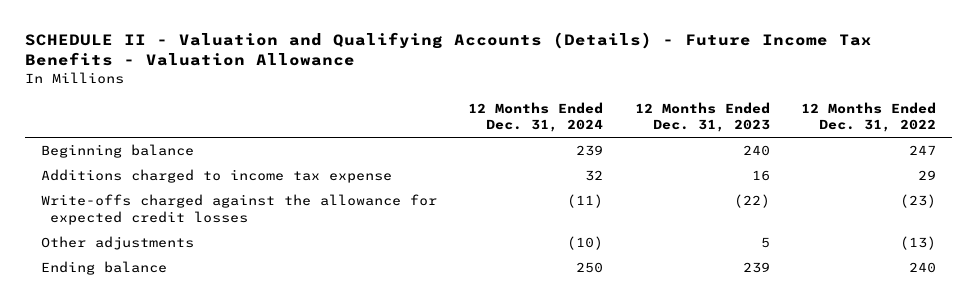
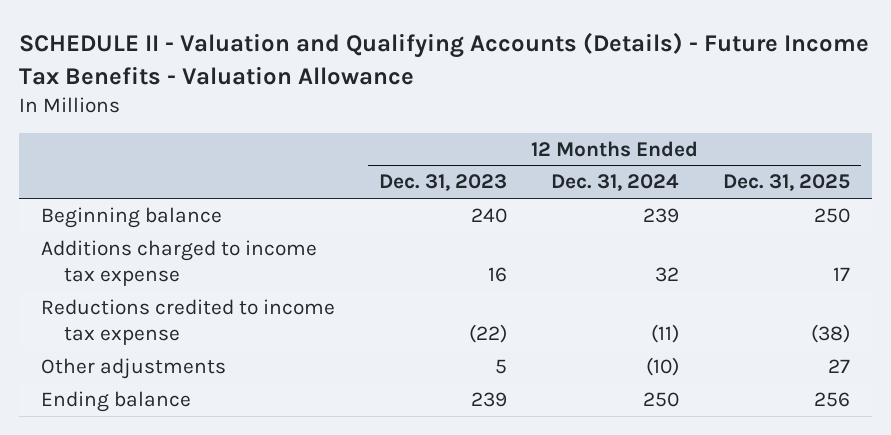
- | 12 Months Ended Dec. 31, 2024 | 12 Months Ended Dec. 31, 2023 | 12 Months Ended Dec. 31, 2022
+ | 12 Months Ended Dec. 31, 2023 | 12 Months Ended Dec. 31, 2024 | 12 Months Ended Dec. 31, 2025
- Write-offs charged against the allowance for expected credit losses | (11) | (22) | (23)
+ Reductions credited to income tax expense | (22) | (11) | (38)

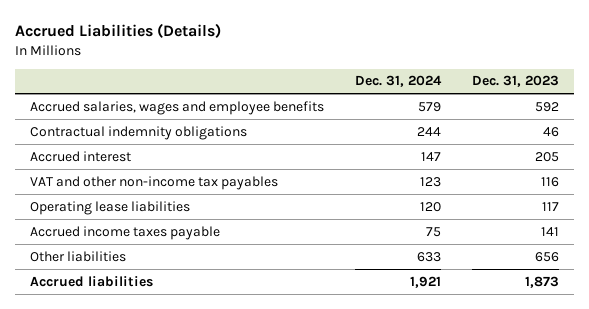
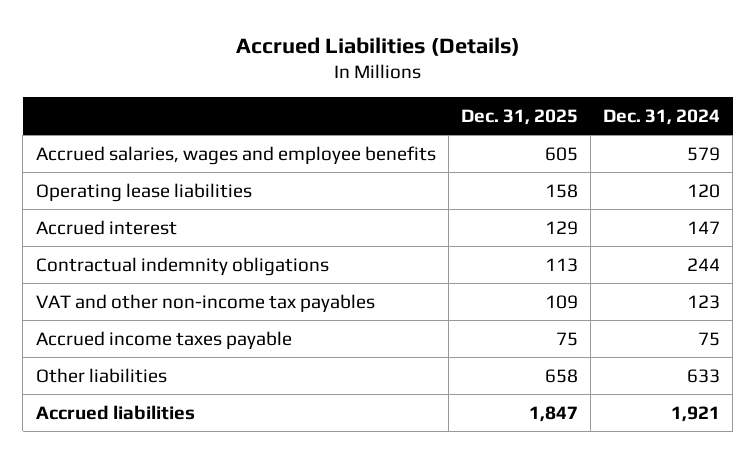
- | Dec. 31, 2024 | Dec. 31, 2023
+ | Dec. 31, 2025 | Dec. 31, 2024
moved up: Operating lease liabilities | 158 | 120
moved down: Contractual indemnity obligations | 113 | 244

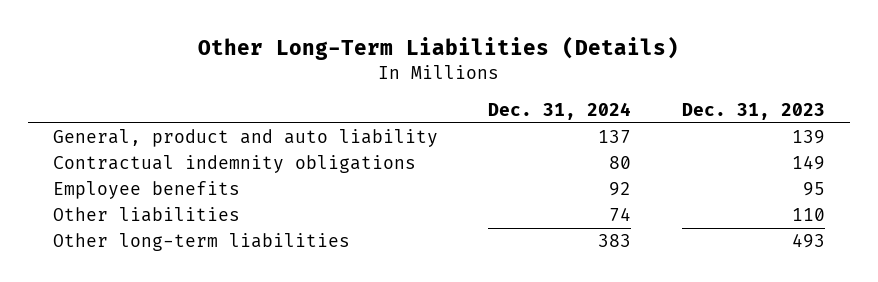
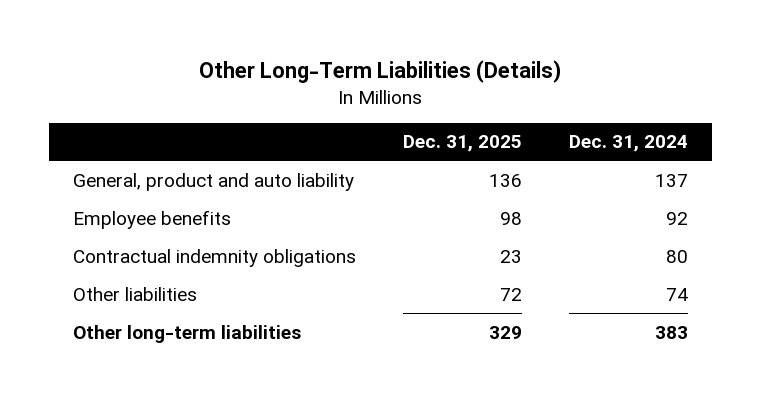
- | Dec. 31, 2024 | Dec. 31, 2023
+ | Dec. 31, 2025 | Dec. 31, 2024
moved down: Contractual indemnity obligations | 23 | 80

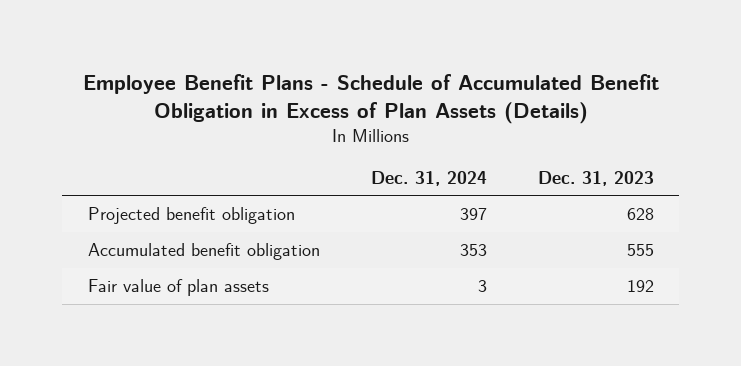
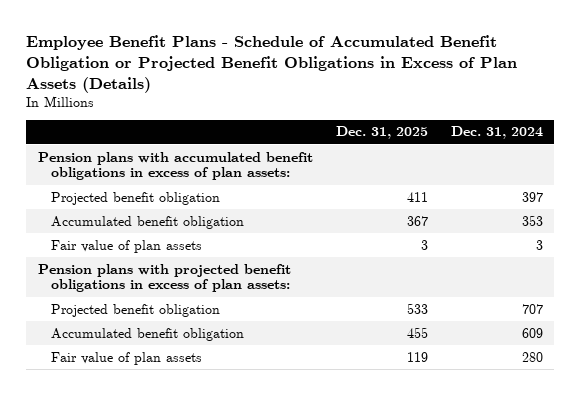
- Employee Benefit Plans - Schedule of Accumulated Benefit Obligation in Excess of Plan Assets (Details)
+ Employee Benefit Plans - Schedule of Accumulated Benefit Obligation or Projected Benefit Obligations in Excess of Plan Assets (Details)
- | Dec. 31, 2024 | Dec. 31, 2023
+ | Dec. 31, 2025 | Dec. 31, 2024
+ Pension plans with accumulated benefit obligations in excess of plan assets:
+ Pension plans with projected benefit obligations in excess of plan assets:
+ Projected benefit obligation | 533 | 707
+ Accumulated benefit obligation | 455 | 609
+ Fair value of plan assets | 119 | 280

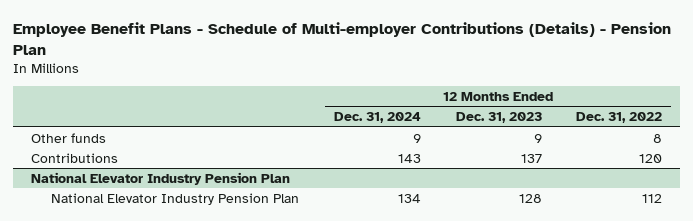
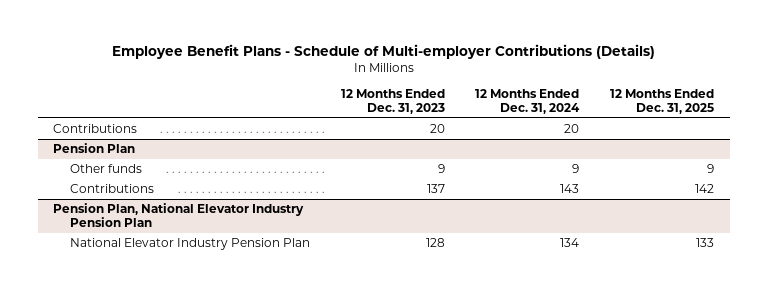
- Employee Benefit Plans - Schedule of Multi-employer Contributions (Details) - Pension Plan
+ Employee Benefit Plans - Schedule of Multi-employer Contributions (Details)
- | 12 Months Ended Dec. 31, 2024 | 12 Months Ended Dec. 31, 2023 | 12 Months Ended Dec. 31, 2022
+ | 12 Months Ended Dec. 31, 2023 | 12 Months Ended Dec. 31, 2024 | 12 Months Ended Dec. 31, 2025
+ Contributions | 20 | 20 |
+ Pension Plan
- National Elevator Industry Pension Plan
+ Pension Plan, National Elevator Industry Pension Plan

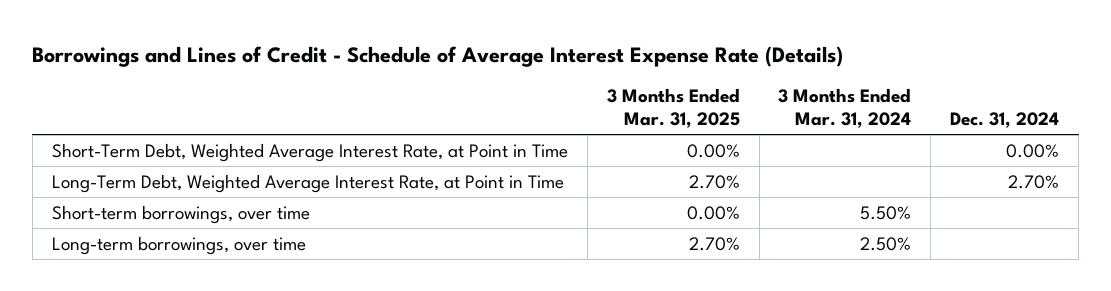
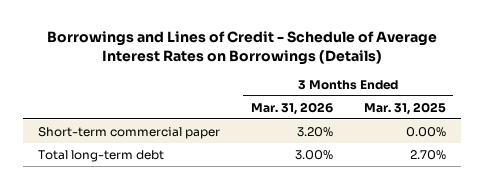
- Borrowings and Lines of Credit - Schedule of Average Interest Expense Rate (Details)
+ Borrowings and Lines of Credit - Schedule of Average Interest Rates on Borrowings (Details)
- | 3 Months Ended Mar. 31, 2025 | 3 Months Ended Mar. 31, 2024 | Dec. 31, 2024
+ | 3 Months Ended Mar. 31, 2026 | 3 Months Ended Mar. 31, 2025
- Short-Term Debt, Weighted Average Interest Rate, at Point in Time | 0.00% | | 0.00%
- Long-Term Debt, Weighted Average Interest Rate, at Point in Time | 2.70% | | 2.70%
- Short-term borrowings, over time | 0.00% | 5.50% |
- Long-term borrowings, over time | 2.70% | 2.50% |
+ Short-term commercial paper | 3.20% | 0.00%
+ Total long-term debt | 3.00% | 2.70%

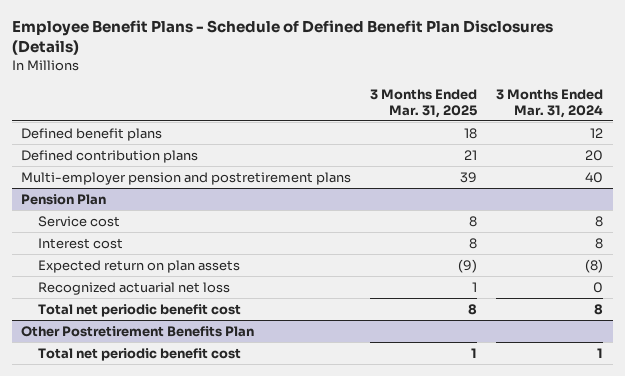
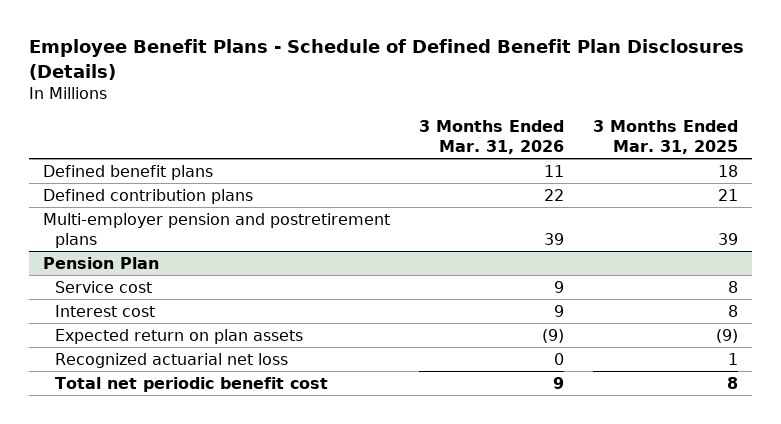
- | 3 Months Ended Mar. 31, 2025 | 3 Months Ended Mar. 31, 2024
+ | 3 Months Ended Mar. 31, 2026 | 3 Months Ended Mar. 31, 2025
- Other Postretirement Benefits Plan
- Total net periodic benefit cost | 1 | 1

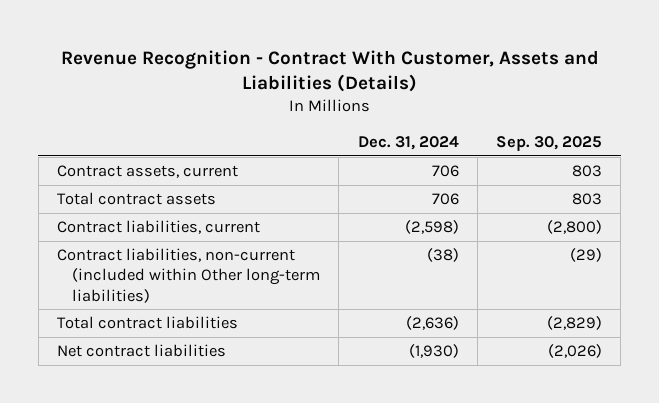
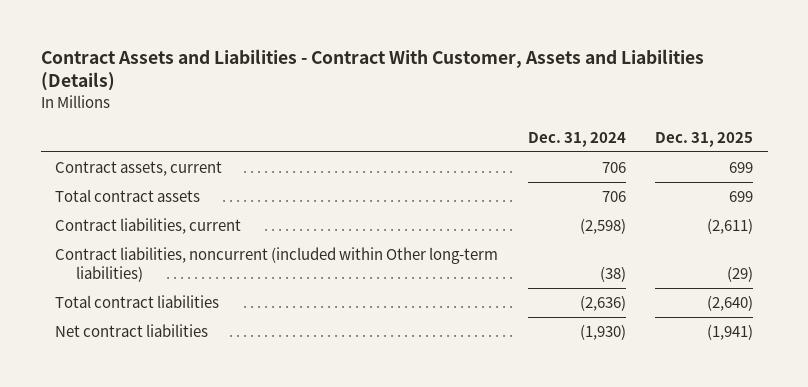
- Revenue Recognition - Contract With Customer, Assets and Liabilities (Details)
+ Contract Assets and Liabilities - Contract With Customer, Assets and Liabilities (Details)
- | Dec. 31, 2024 | Sep. 30, 2025
+ | Dec. 31, 2024 | Dec. 31, 2025
- Contract liabilities, non-current (included within Other long-term liabilities) | (38) | (29)
+ Contract liabilities, noncurrent (included within Other long-term liabilities) | (38) | (29)

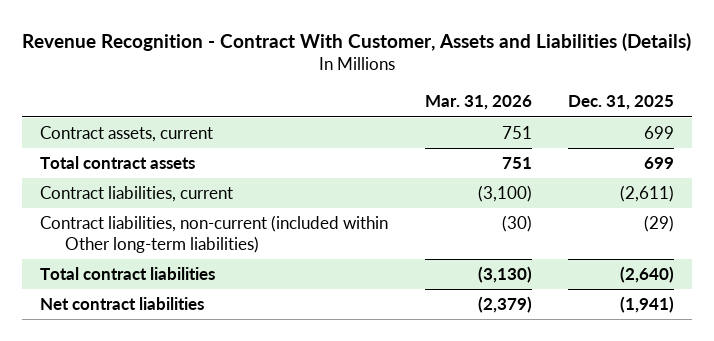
- Contract Assets and Liabilities - Contract With Customer, Assets and Liabilities (Details)
+ Revenue Recognition - Contract With Customer, Assets and Liabilities (Details)
- | Dec. 31, 2024 | Dec. 31, 2025
+ | Mar. 31, 2026 | Dec. 31, 2025
- Contract liabilities, noncurrent (included within Other long-term liabilities) | (38) | (29)
+ Contract liabilities, non-current (included within Other long-term liabilities) | (30) | (29)

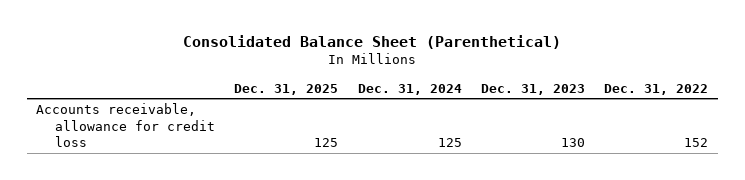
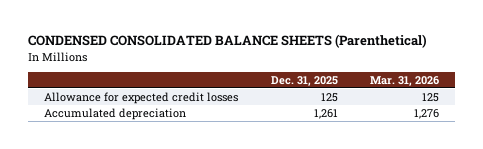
- Consolidated Balance Sheet (Parenthetical)
+ CONDENSED CONSOLIDATED BALANCE SHEETS (Parenthetical)
- | Dec. 31, 2025 | Dec. 31, 2024 | Dec. 31, 2023 | Dec. 31, 2022
+ | Dec. 31, 2025 | Mar. 31, 2026
- Accounts receivable, allowance for credit loss | 125 | 125 | 130 | 152
+ Allowance for expected credit losses | 125 | 125
+ Accumulated depreciation | 1,261 | 1,276

